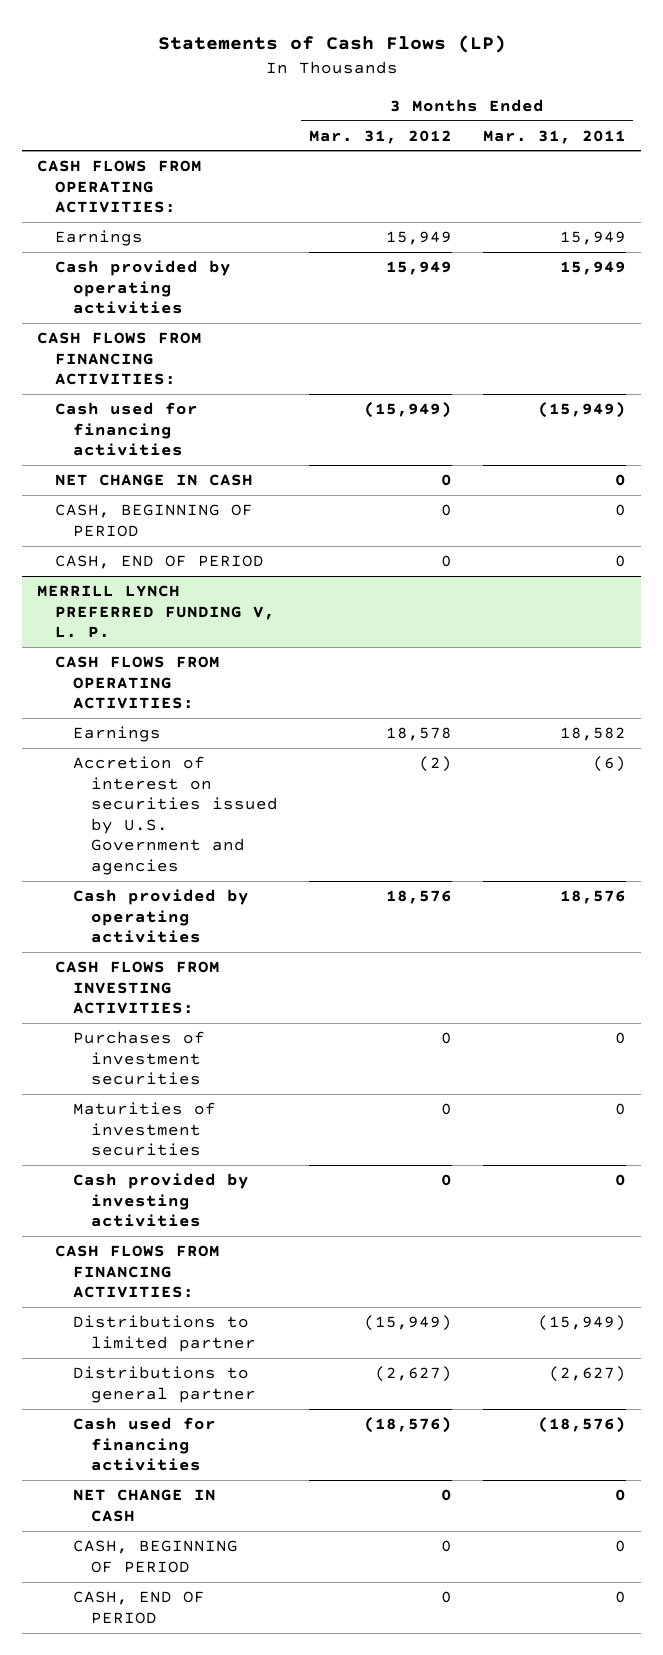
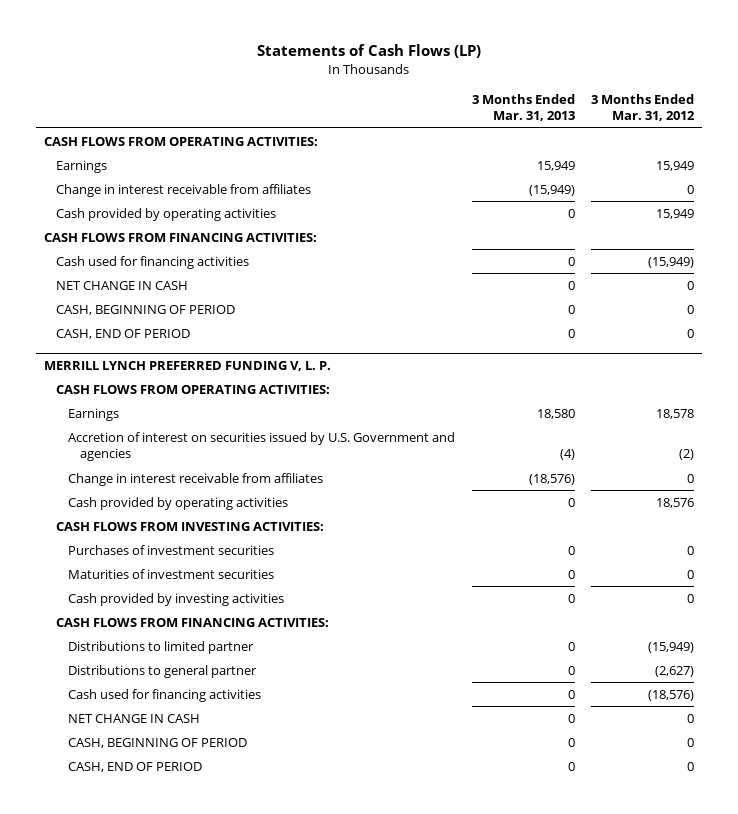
- | 3 Months Ended Mar. 31, 2012 | 3 Months Ended Mar. 31, 2011
+ | 3 Months Ended Mar. 31, 2013 | 3 Months Ended Mar. 31, 2012
+ Change in interest receivable from affiliates | (15,949) | 0
@ MERRILL LYNCH PREFERRED FUNDING V, L. P.
+ Change in interest receivable from affiliates | (18,576) | 0

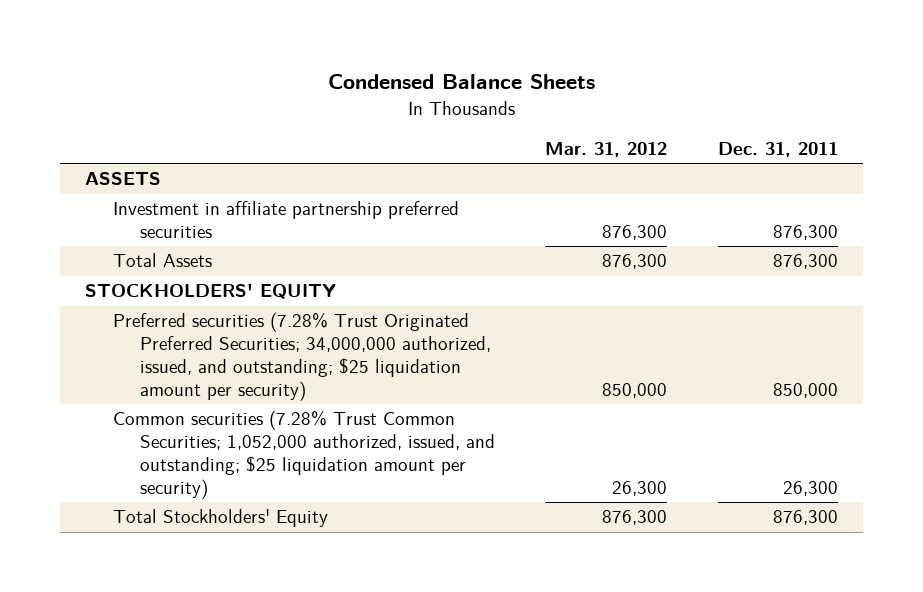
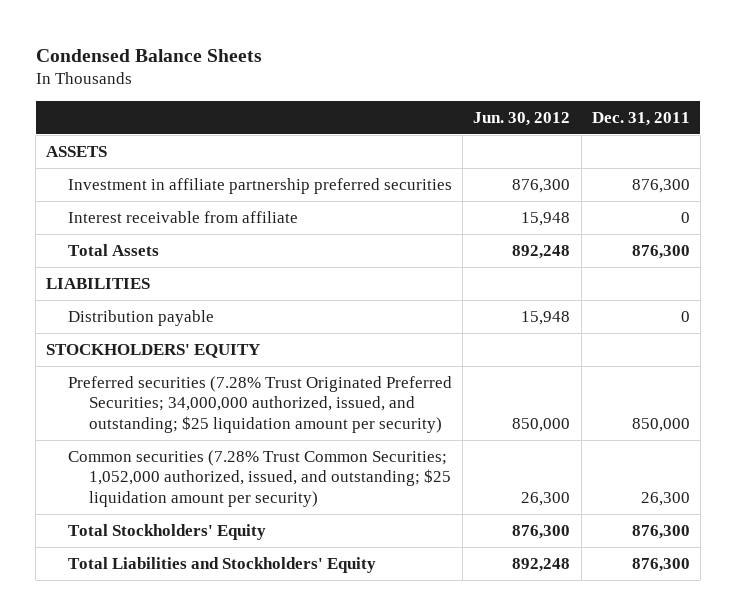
- | Mar. 31, 2012 | Dec. 31, 2011
+ | Jun. 30, 2012 | Dec. 31, 2011
+ Interest receivable from affiliate | 15,948 | 0
+ LIABILITIES
+ Distribution payable | 15,948 | 0
+ Total Liabilities and Stockholders' Equity | 892,248 | 876,300

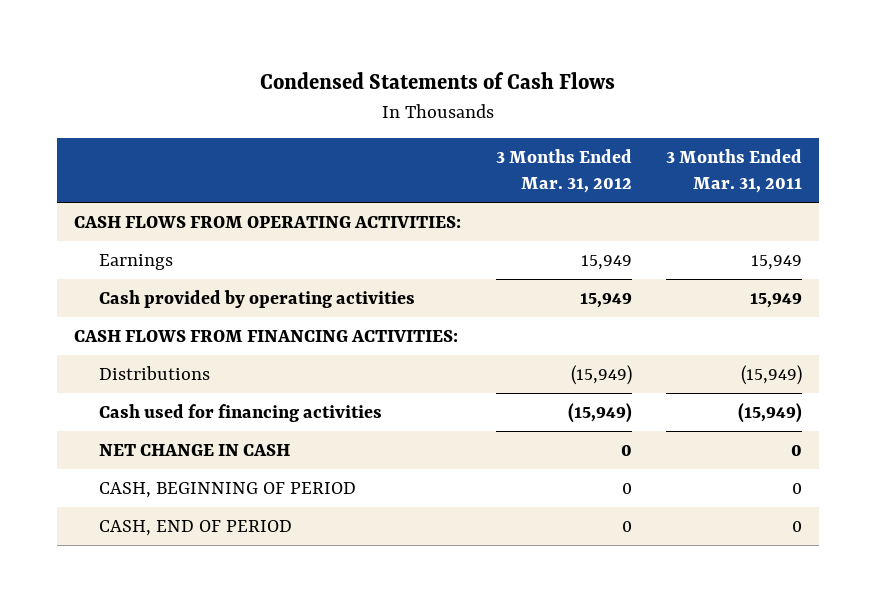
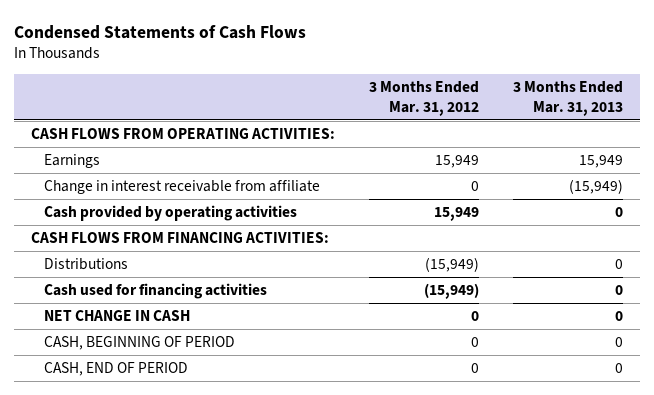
- | 3 Months Ended Mar. 31, 2012 | 3 Months Ended Mar. 31, 2011
+ | 3 Months Ended Mar. 31, 2012 | 3 Months Ended Mar. 31, 2013
+ Change in interest receivable from affiliate | 0 | (15,949)

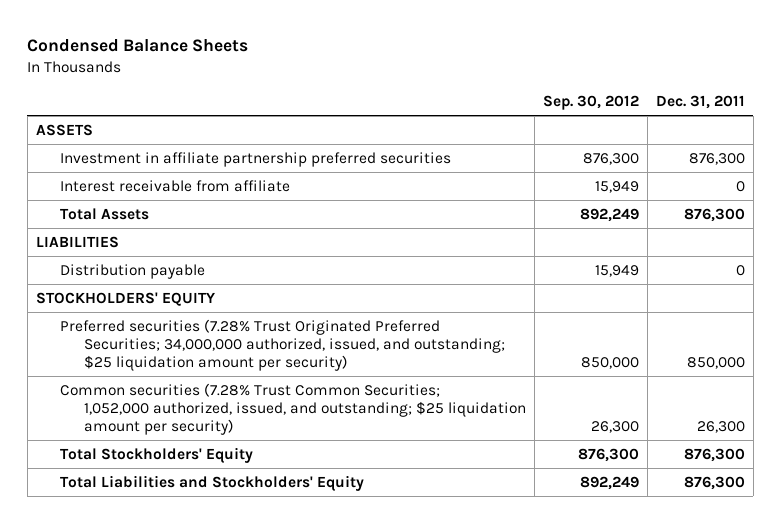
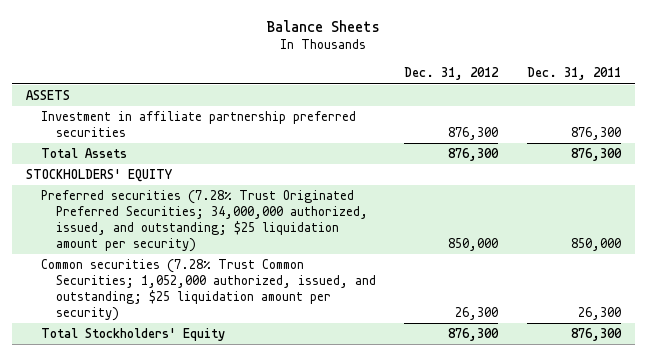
- Condensed Balance Sheets
+ Balance Sheets
- | Sep. 30, 2012 | Dec. 31, 2011
+ | Dec. 31, 2012 | Dec. 31, 2011
- Interest receivable from affiliate | 15,949 | 0
- LIABILITIES
- Distribution payable | 15,949 | 0
- Total Liabilities and Stockholders' Equity | 892,249 | 876,300

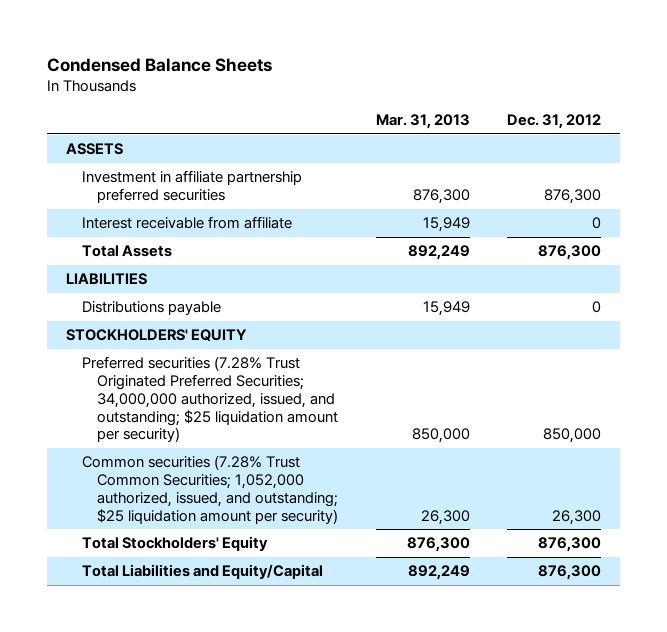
- Balance Sheets
+ Condensed Balance Sheets
- | Dec. 31, 2012 | Dec. 31, 2011
+ | Mar. 31, 2013 | Dec. 31, 2012
+ Interest receivable from affiliate | 15,949 | 0
+ LIABILITIES
+ Distributions payable | 15,949 | 0
+ Total Liabilities and Equity/Capital | 892,249 | 876,300

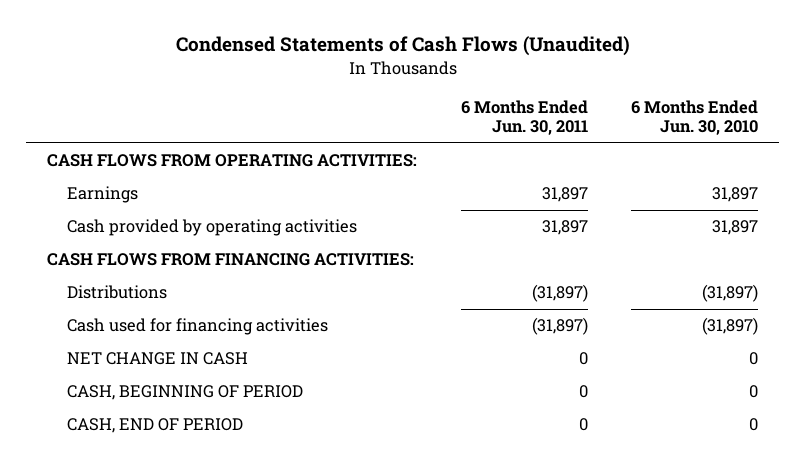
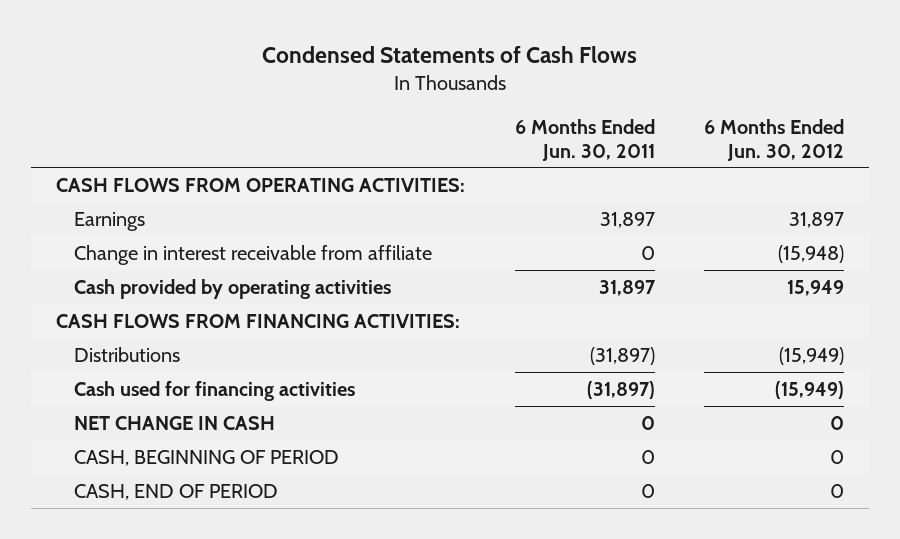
- Condensed Statements of Cash Flows (Unaudited)
+ Condensed Statements of Cash Flows
- | 6 Months Ended Jun. 30, 2011 | 6 Months Ended Jun. 30, 2010
+ | 6 Months Ended Jun. 30, 2011 | 6 Months Ended Jun. 30, 2012
+ Change in interest receivable from affiliate | 0 | (15,948)

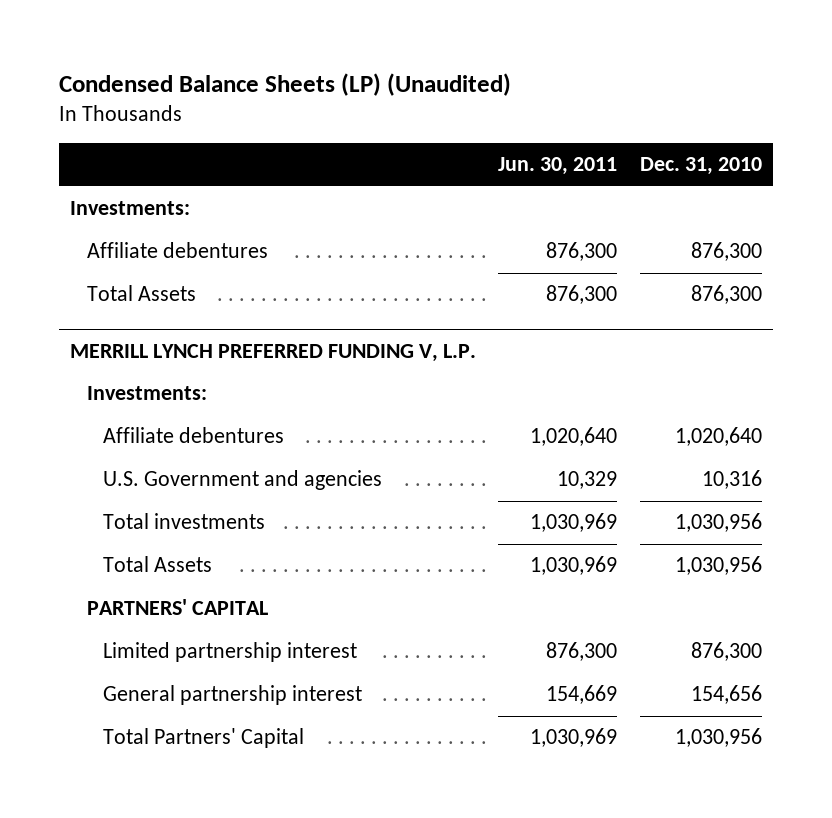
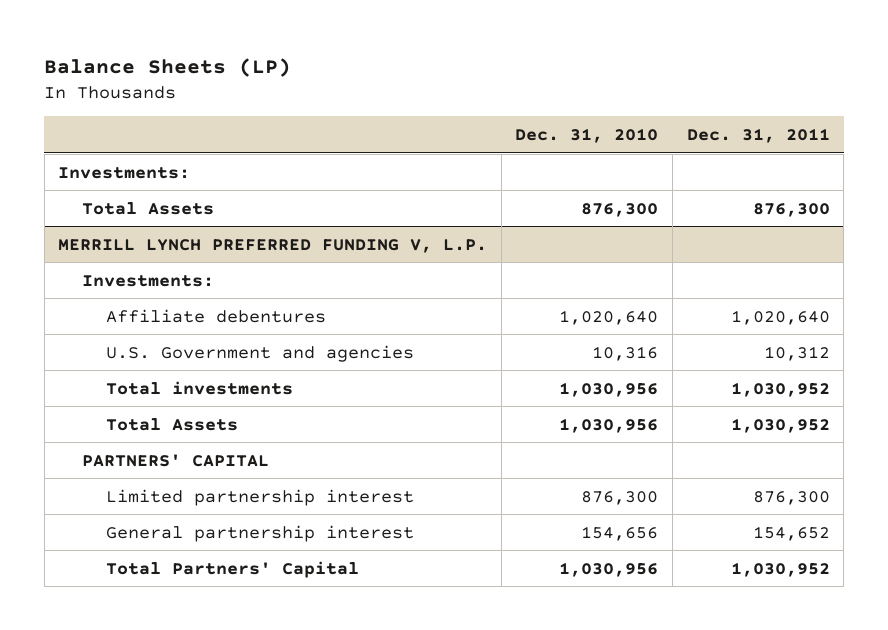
- Condensed Balance Sheets (LP) (Unaudited)
+ Balance Sheets (LP)
- | Jun. 30, 2011 | Dec. 31, 2010
+ | Dec. 31, 2010 | Dec. 31, 2011
- Affiliate debentures | 876,300 | 876,300

